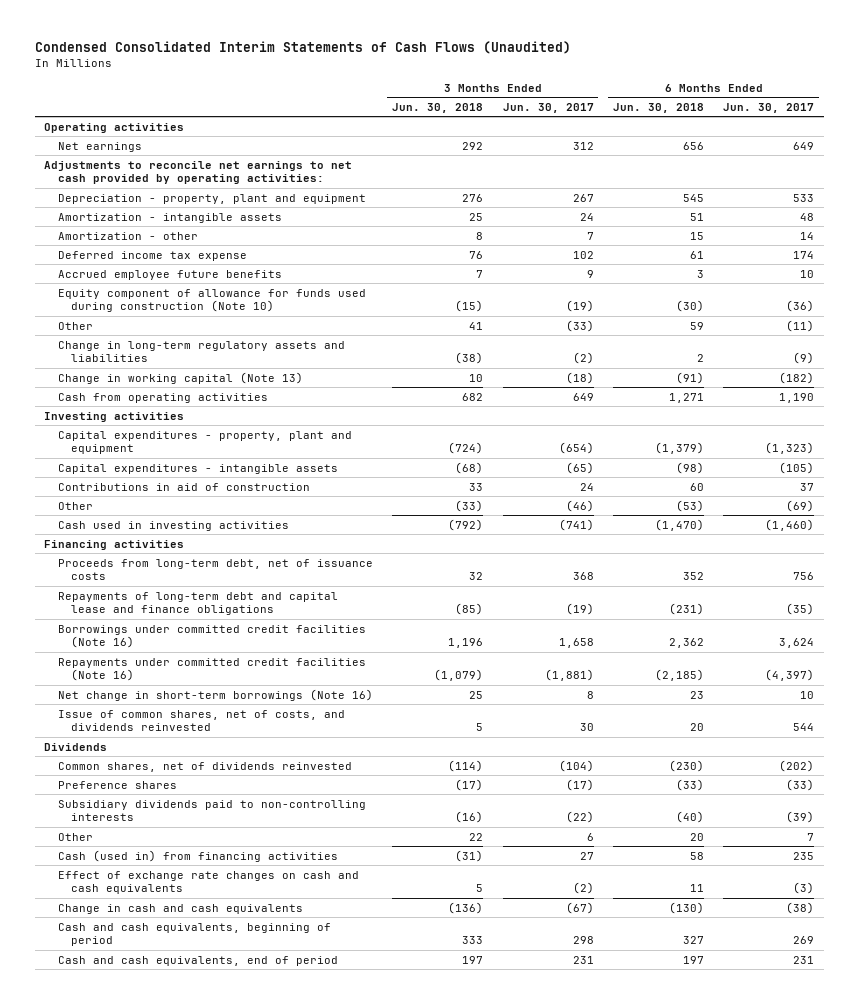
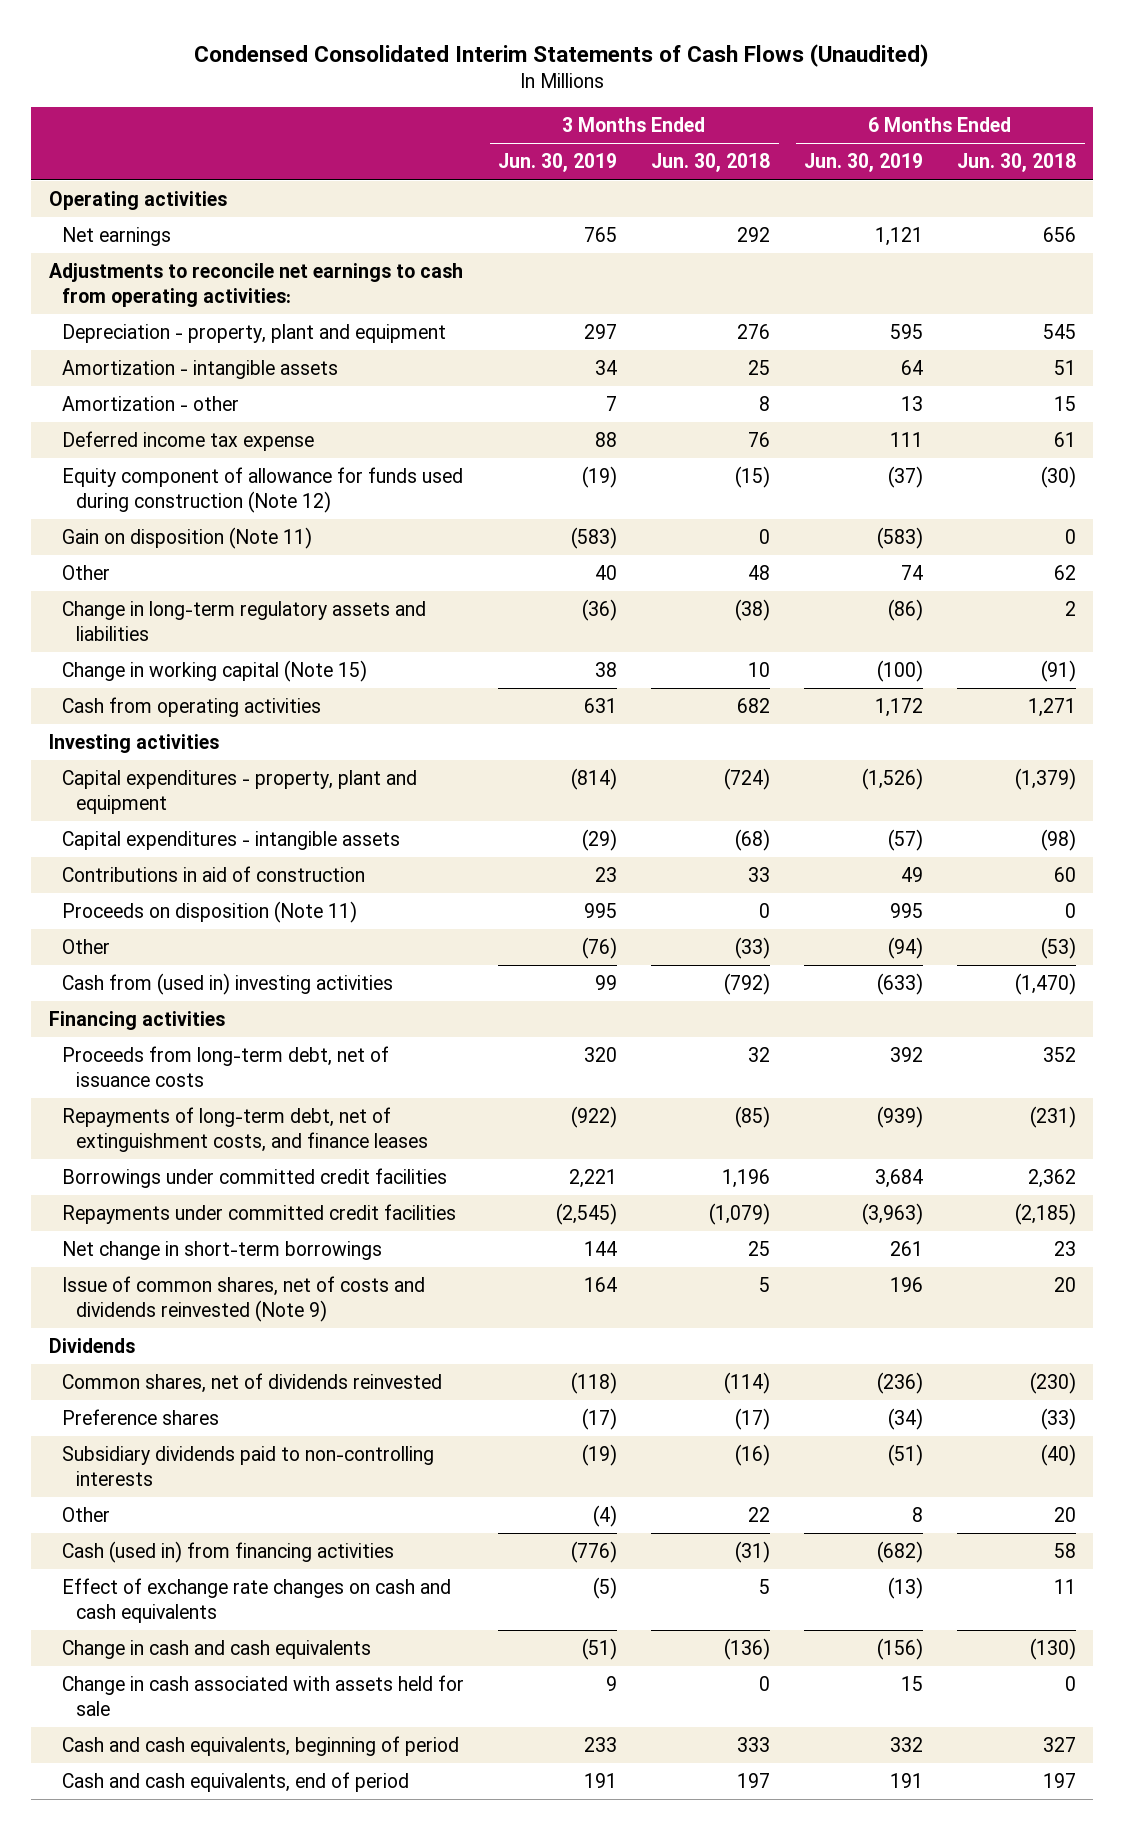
- | 3 Months Ended Jun. 30, 2018 | 3 Months Ended Jun. 30, 2017 | 6 Months Ended Jun. 30, 2018 | 6 Months Ended Jun. 30, 2017
+ | 3 Months Ended Jun. 30, 2019 | 3 Months Ended Jun. 30, 2018 | 6 Months Ended Jun. 30, 2019 | 6 Months Ended Jun. 30, 2018
- Adjustments to reconcile net earnings to net cash provided by operating activities:
+ Adjustments to reconcile net earnings to cash from operating activities:
- Accrued employee future benefits | 7 | 9 | 3 | 10
- Equity component of allowance for funds used during construction (Note 10) | (15) | (19) | (30) | (36)
- Other | 41 | (33) | 59 | (11)
+ Equity component of allowance for funds used during construction (Note 12) | (19) | (15) | (37) | (30)
+ Gain on disposition (Note 11) | (583) | 0 | (583) | 0
+ Other | 40 | 48 | 74 | 62
- Change in working capital (Note 13) | 10 | (18) | (91) | (182)
+ Change in working capital (Note 15) | 38 | 10 | (100) | (91)
+ Proceeds on disposition (Note 11) | 995 | 0 | 995 | 0
- Cash used in investing activities | (792) | (741) | (1,470) | (1,460)
+ Cash from (used in) investing activities | 99 | (792) | (633) | (1,470)
- Repayments of long-term debt and capital lease and finance obligations | (85) | (19) | (231) | (35)
- Borrowings under committed credit facilities (Note 16) | 1,196 | 1,658 | 2,362 | 3,624
- Repayments under committed credit facilities (Note 16) | (1,079) | (1,881) | (2,185) | (4,397)
- Net change in short-term borrowings (Note 16) | 25 | 8 | 23 | 10
- Issue of common shares, net of costs, and dividends reinvested | 5 | 30 | 20 | 544
+ Repayments of long-term debt, net of extinguishment costs, and finance leases | (922) | (85) | (939) | (231)
+ Borrowings under committed credit facilities | 2,221 | 1,196 | 3,684 | 2,362
+ Repayments under committed credit facilities | (2,545) | (1,079) | (3,963) | (2,185)
+ Net change in short-term borrowings | 144 | 25 | 261 | 23
+ Issue of common shares, net of costs and dividends reinvested (Note 9) | 164 | 5 | 196 | 20
+ Change in cash associated with assets held for sale | 9 | 0 | 15 | 0

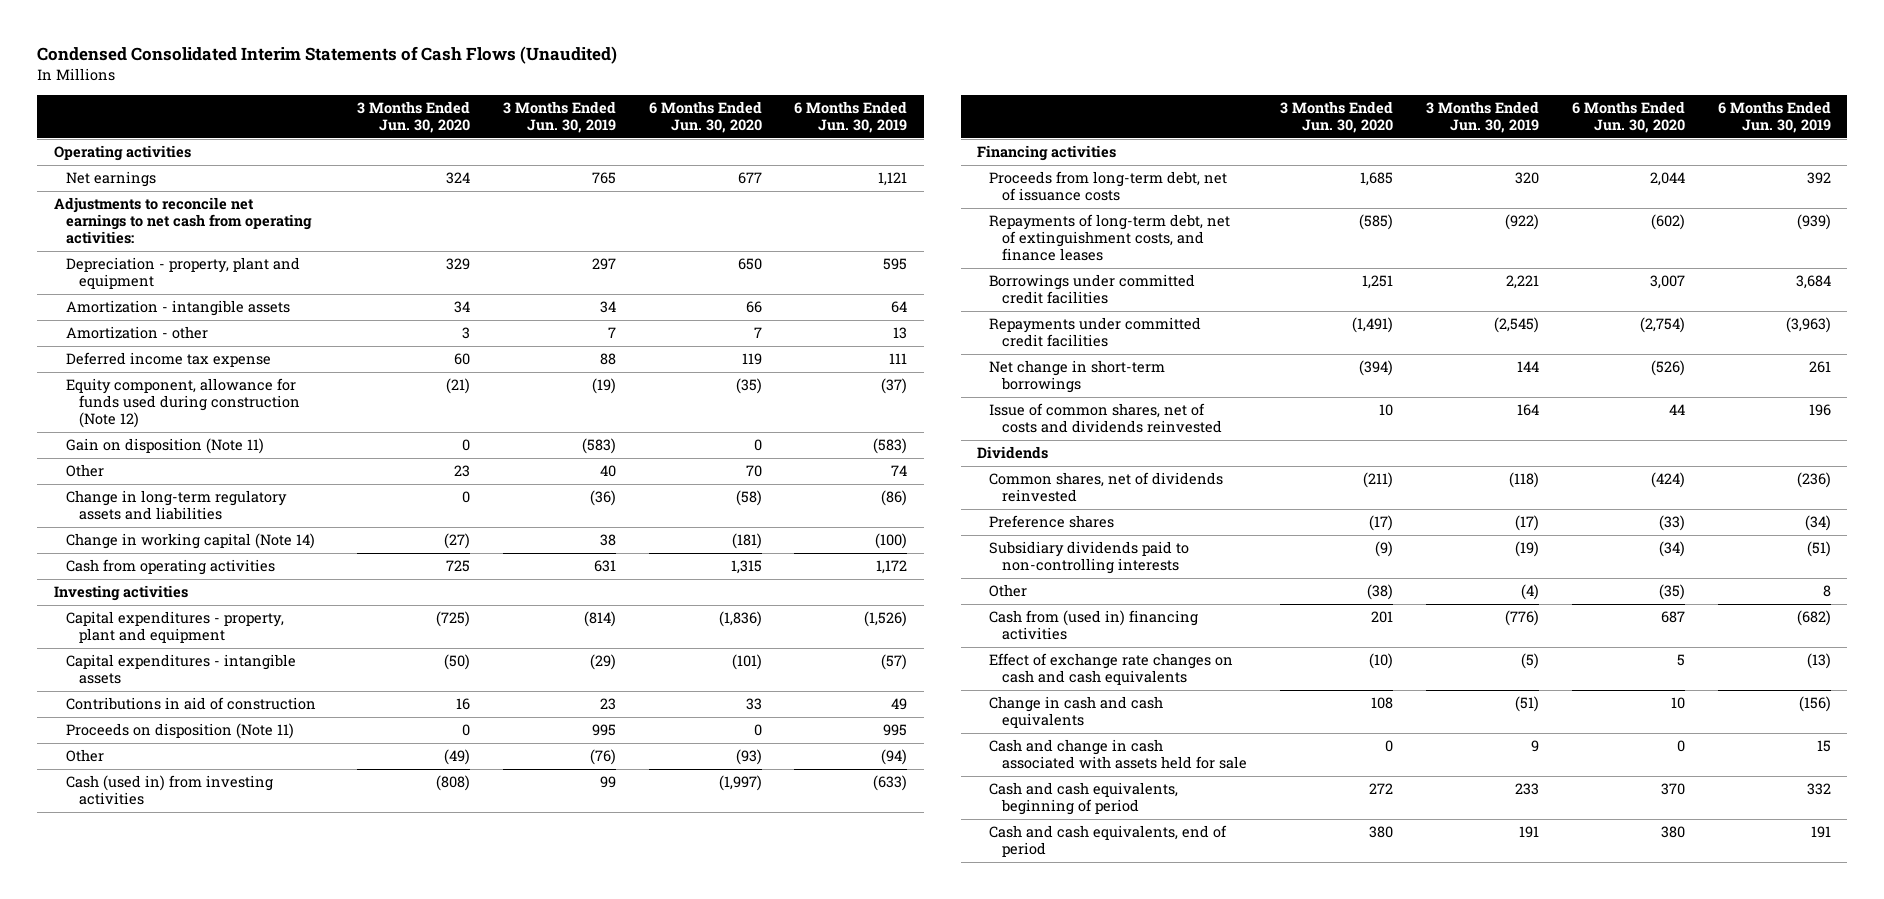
- | 3 Months Ended Jun. 30, 2019 | 3 Months Ended Jun. 30, 2018 | 6 Months Ended Jun. 30, 2019 | 6 Months Ended Jun. 30, 2018
+ | 3 Months Ended Jun. 30, 2020 | 3 Months Ended Jun. 30, 2019 | 6 Months Ended Jun. 30, 2020 | 6 Months Ended Jun. 30, 2019
- Adjustments to reconcile net earnings to cash from operating activities:
+ Adjustments to reconcile net earnings to net cash from operating activities:
- Equity component of allowance for funds used during construction (Note 12) | (19) | (15) | (37) | (30)
+ Equity component, allowance for funds used during construction (Note 12) | (21) | (19) | (35) | (37)
- Change in working capital (Note 15) | 38 | 10 | (100) | (91)
+ Change in working capital (Note 14) | (27) | 38 | (181) | (100)
- Cash from (used in) investing activities | 99 | (792) | (633) | (1,470)
+ Cash (used in) from investing activities | (808) | 99 | (1,997) | (633)
- Issue of common shares, net of costs and dividends reinvested (Note 9) | 164 | 5 | 196 | 20
+ Issue of common shares, net of costs and dividends reinvested | 10 | 164 | 44 | 196
- Cash (used in) from financing activities | (776) | (31) | (682) | 58
+ Cash from (used in) financing activities | 201 | (776) | 687 | (682)
- Change in cash associated with assets held for sale | 9 | 0 | 15 | 0
+ Cash and change in cash associated with assets held for sale | 0 | 9 | 0 | 15

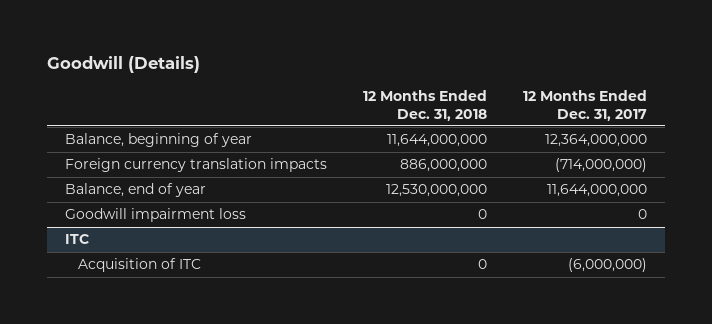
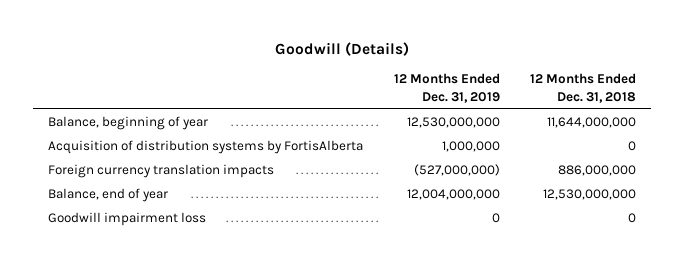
- | 12 Months Ended Dec. 31, 2018 | 12 Months Ended Dec. 31, 2017
+ | 12 Months Ended Dec. 31, 2019 | 12 Months Ended Dec. 31, 2018
+ Acquisition of distribution systems by FortisAlberta | 1,000,000 | 0
- ITC
- Acquisition of ITC | 0 | (6,000,000)

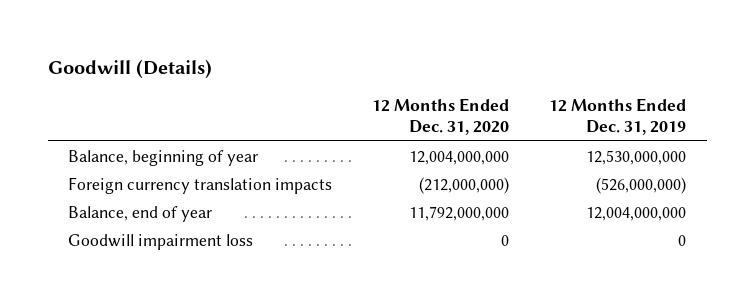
- | 12 Months Ended Dec. 31, 2019 | 12 Months Ended Dec. 31, 2018
+ | 12 Months Ended Dec. 31, 2020 | 12 Months Ended Dec. 31, 2019
- Acquisition of distribution systems by FortisAlberta | 1,000,000 | 0
- Foreign currency translation impacts | (527,000,000) | 886,000,000
+ Foreign currency translation impacts | (212,000,000) | (526,000,000)

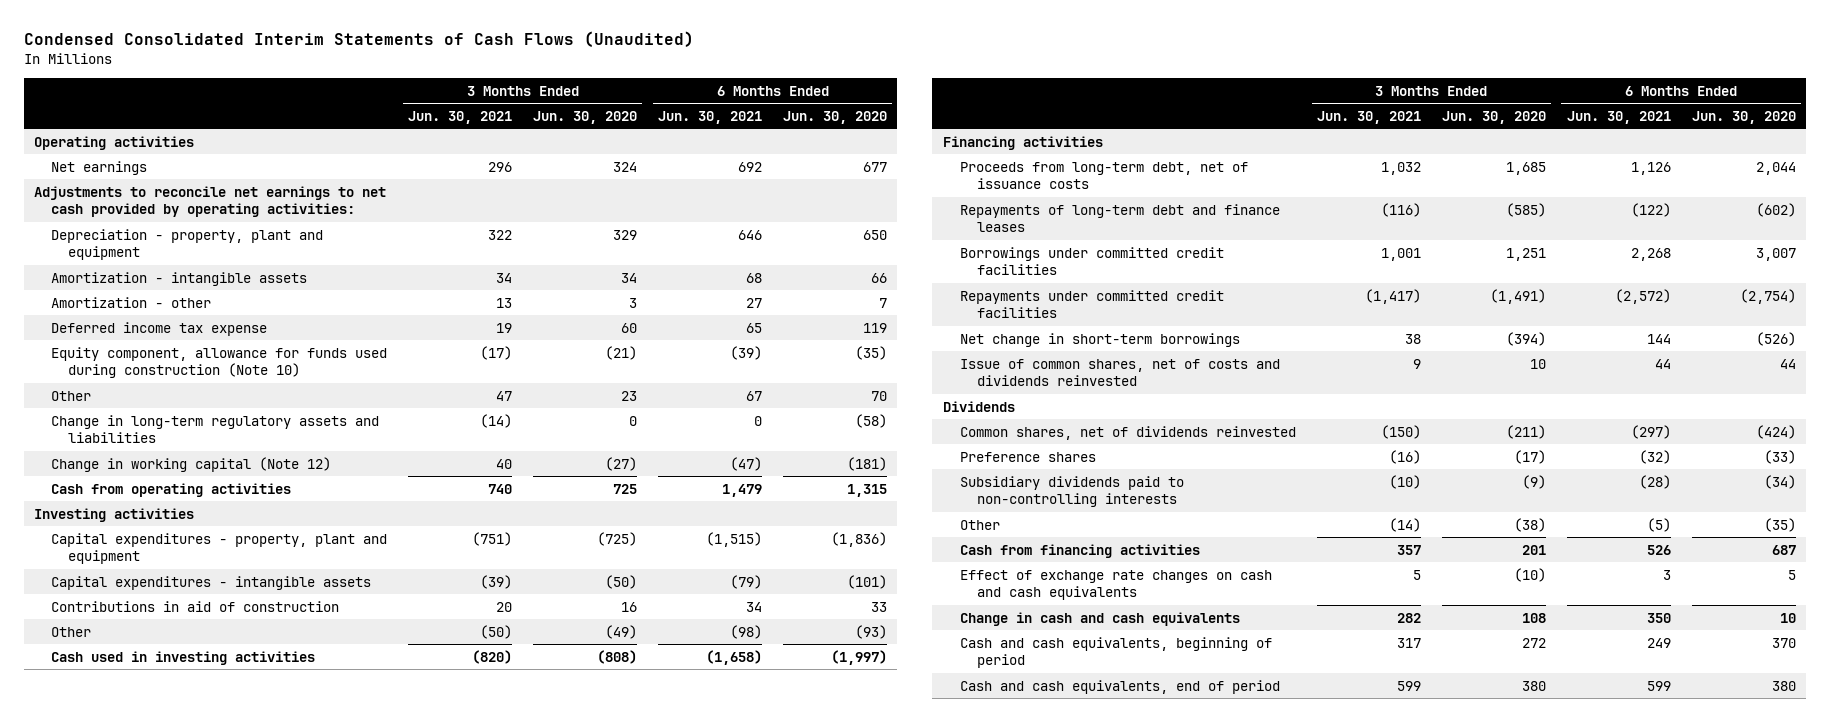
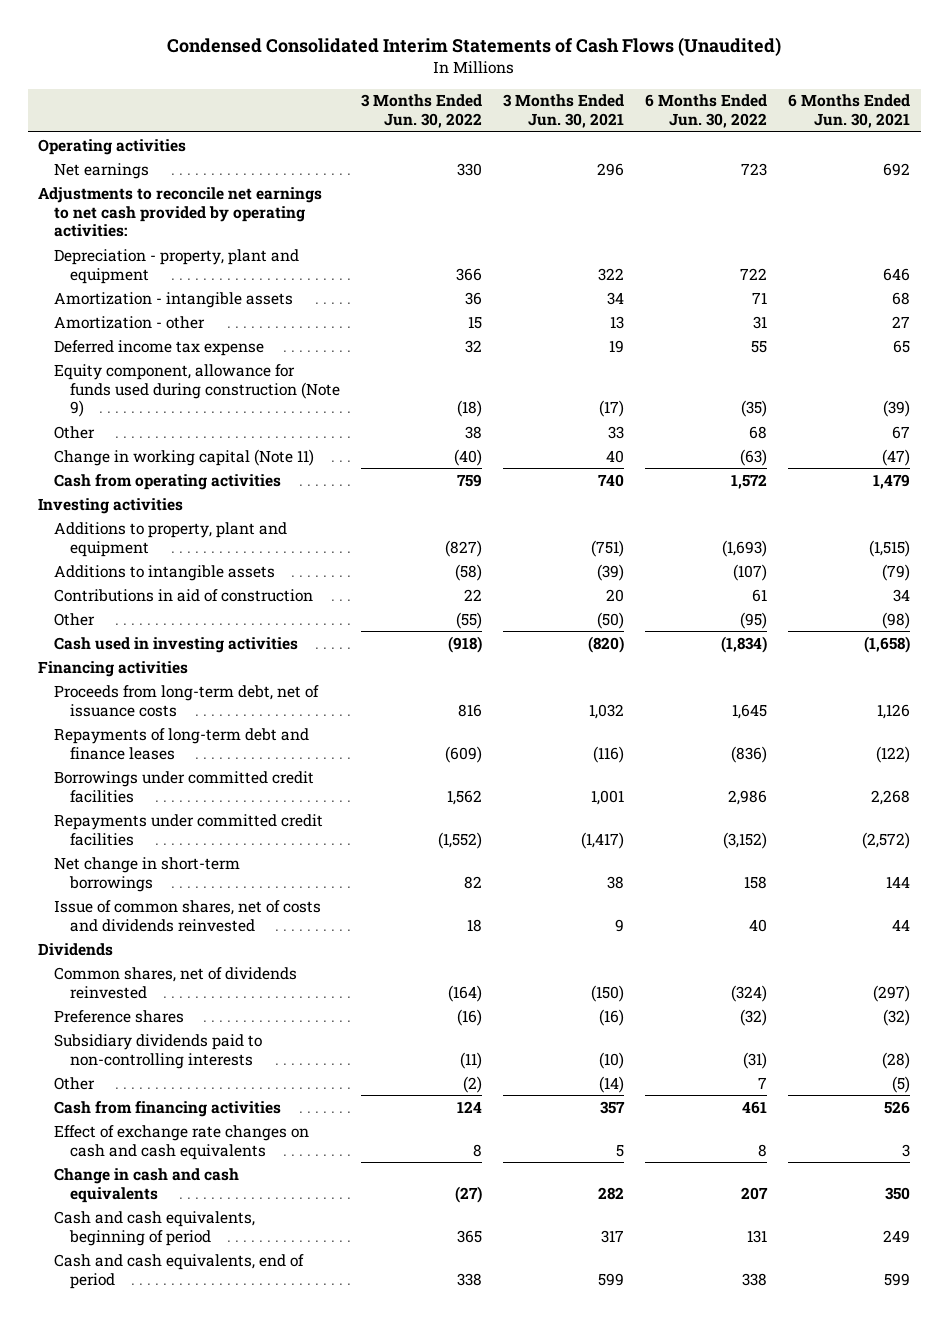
- | 3 Months Ended Jun. 30, 2021 | 3 Months Ended Jun. 30, 2020 | 6 Months Ended Jun. 30, 2021 | 6 Months Ended Jun. 30, 2020
+ | 3 Months Ended Jun. 30, 2022 | 3 Months Ended Jun. 30, 2021 | 6 Months Ended Jun. 30, 2022 | 6 Months Ended Jun. 30, 2021
- Equity component, allowance for funds used during construction (Note 10) | (17) | (21) | (39) | (35)
- Other | 47 | 23 | 67 | 70
- Change in long-term regulatory assets and liabilities | (14) | 0 | 0 | (58)
- Change in working capital (Note 12) | 40 | (27) | (47) | (181)
+ Equity component, allowance for funds used during construction (Note 9) | (18) | (17) | (35) | (39)
+ Other | 38 | 33 | 68 | 67
+ Change in working capital (Note 11) | (40) | 40 | (63) | (47)
- Capital expenditures - property, plant and equipment | (751) | (725) | (1,515) | (1,836)
- Capital expenditures - intangible assets | (39) | (50) | (79) | (101)
+ Additions to property, plant and equipment | (827) | (751) | (1,693) | (1,515)
+ Additions to intangible assets | (58) | (39) | (107) | (79)

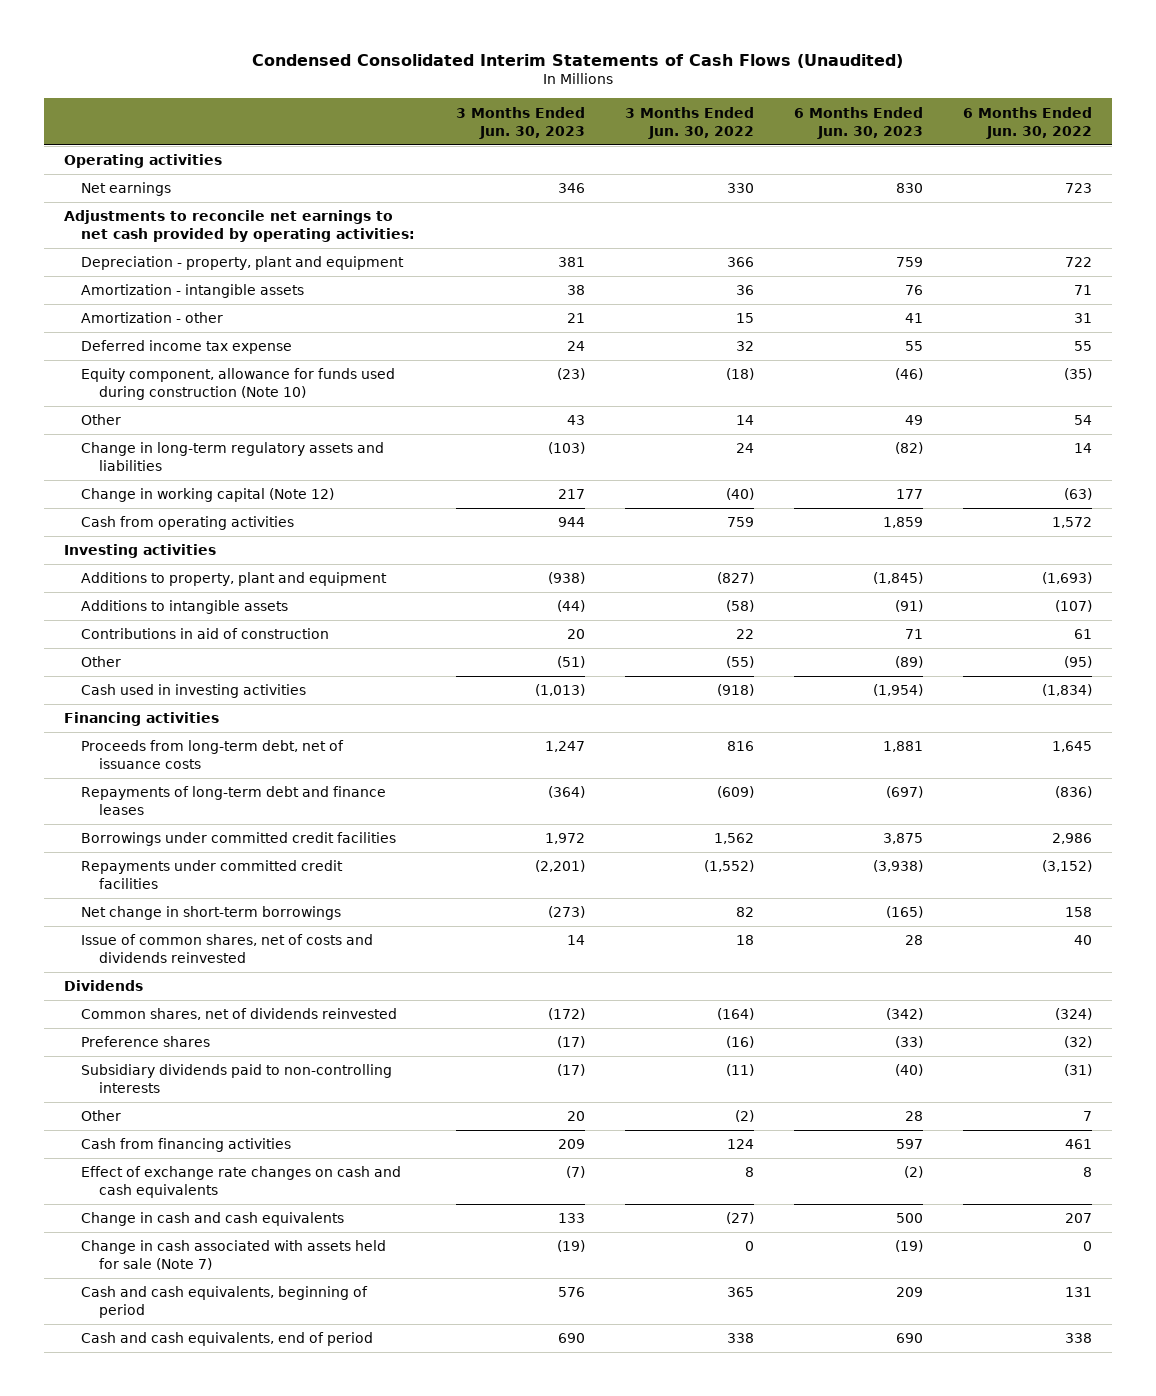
- | 3 Months Ended Jun. 30, 2022 | 3 Months Ended Jun. 30, 2021 | 6 Months Ended Jun. 30, 2022 | 6 Months Ended Jun. 30, 2021
+ | 3 Months Ended Jun. 30, 2023 | 3 Months Ended Jun. 30, 2022 | 6 Months Ended Jun. 30, 2023 | 6 Months Ended Jun. 30, 2022
- Equity component, allowance for funds used during construction (Note 9) | (18) | (17) | (35) | (39)
- Other | 38 | 33 | 68 | 67
- Change in working capital (Note 11) | (40) | 40 | (63) | (47)
+ Equity component, allowance for funds used during construction (Note 10) | (23) | (18) | (46) | (35)
+ Other | 43 | 14 | 49 | 54
+ Change in long-term regulatory assets and liabilities | (103) | 24 | (82) | 14
+ Change in working capital (Note 12) | 217 | (40) | 177 | (63)
+ Change in cash associated with assets held for sale (Note 7) | (19) | 0 | (19) | 0

